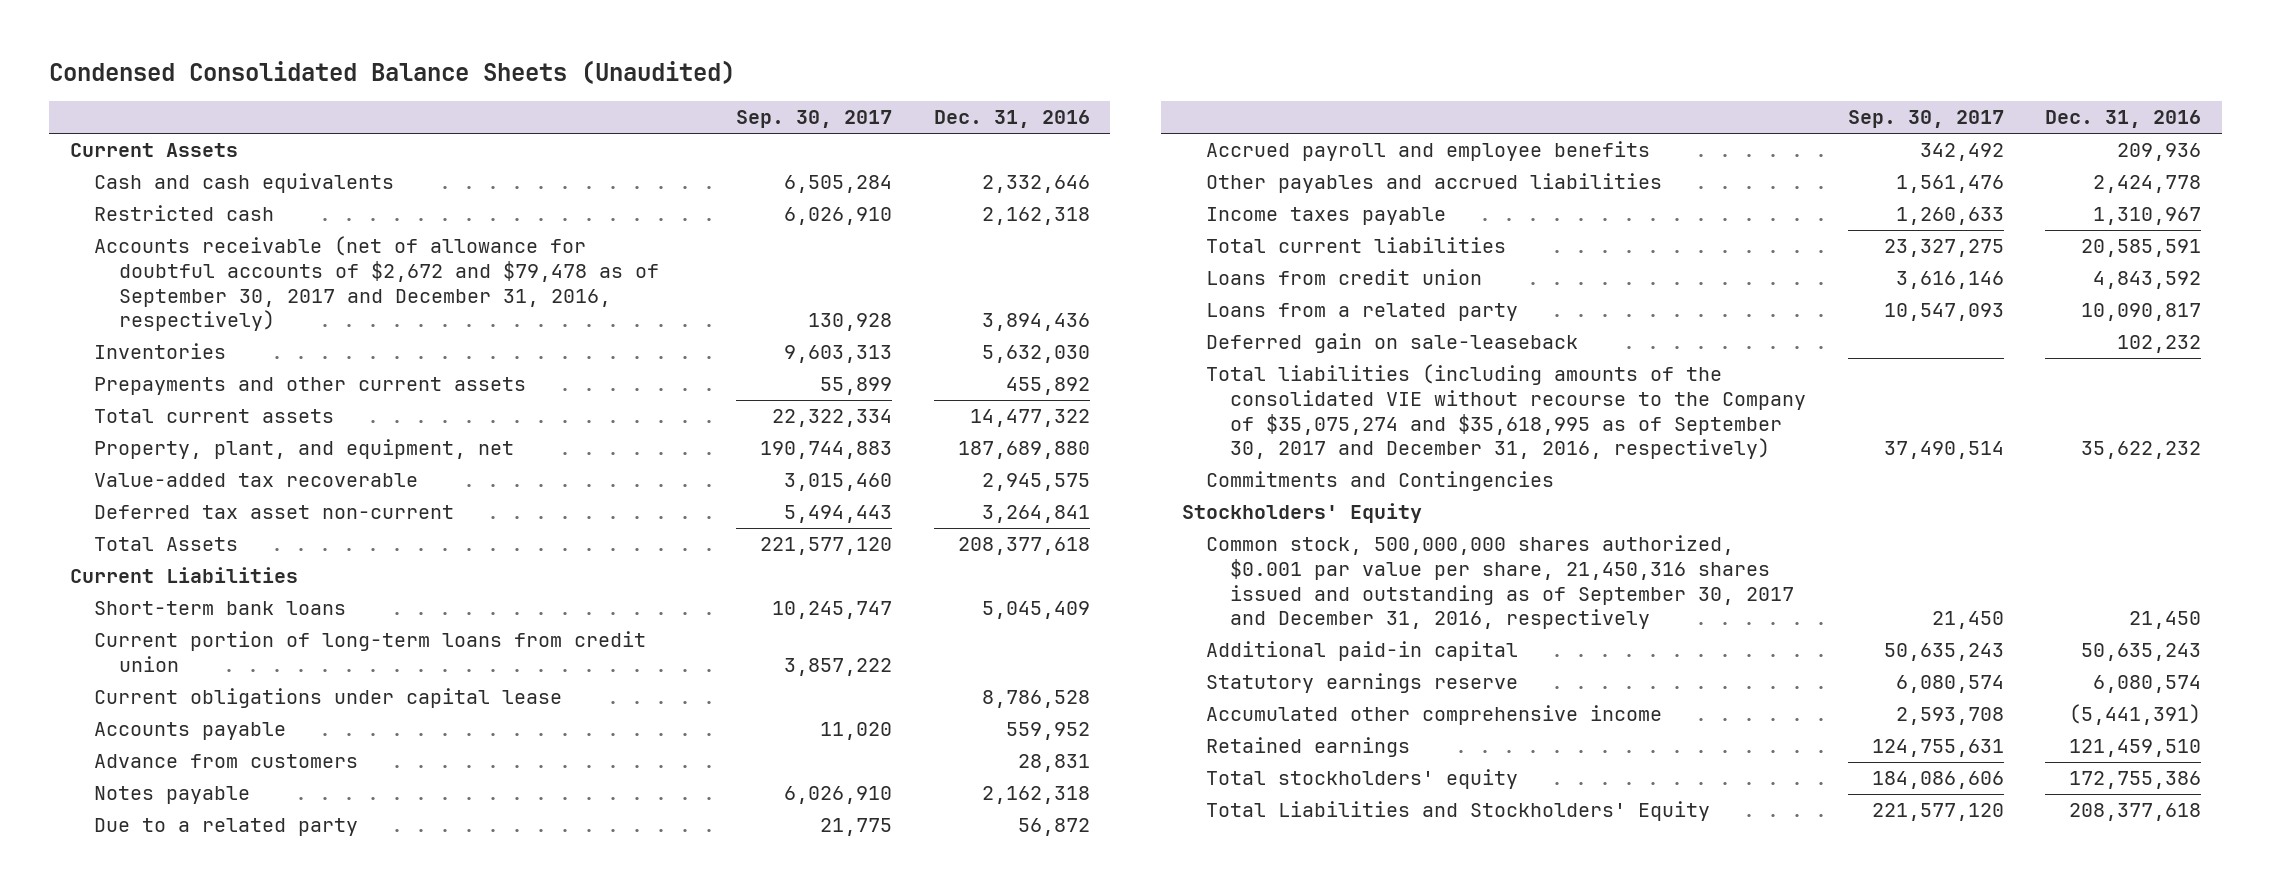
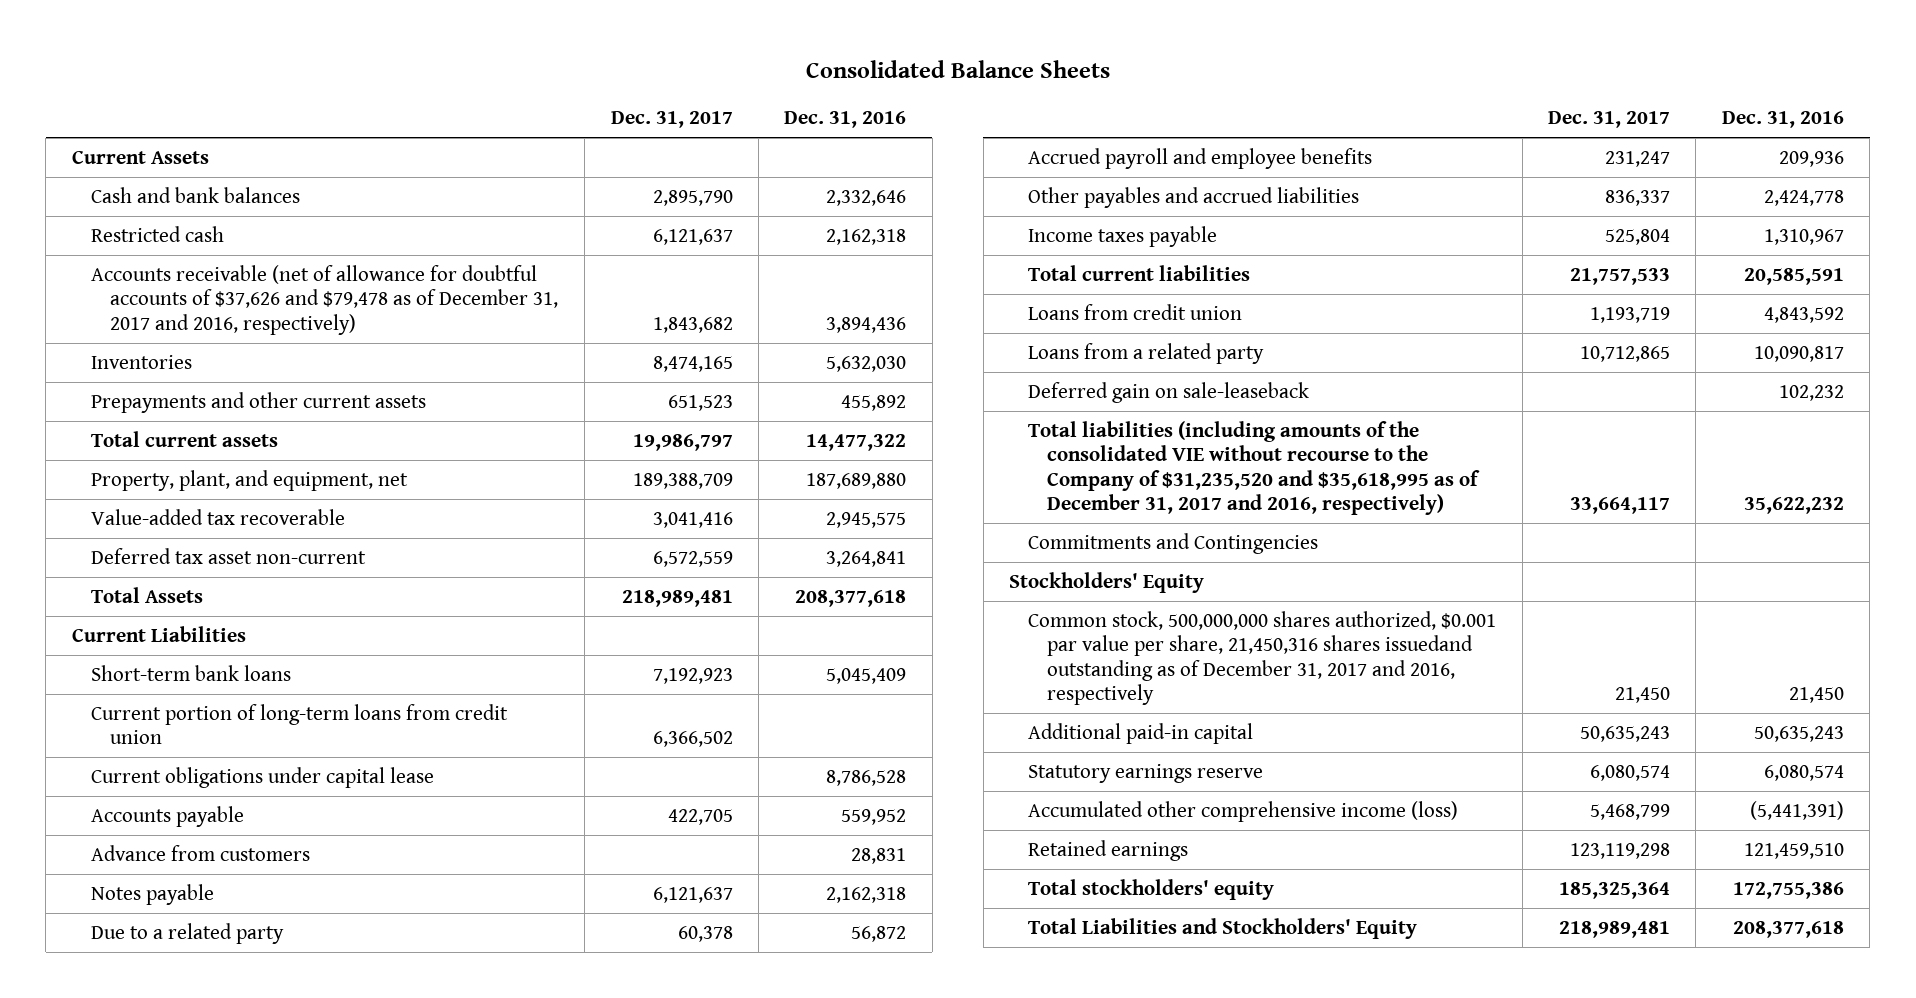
- Condensed Consolidated Balance Sheets (Unaudited)
+ Consolidated Balance Sheets
- | Sep. 30, 2017 | Dec. 31, 2016
+ | Dec. 31, 2017 | Dec. 31, 2016
- Cash and cash equivalents | 6,505,284 | 2,332,646
+ Cash and bank balances | 2,895,790 | 2,332,646
- Accounts receivable (net of allowance for doubtful accounts of $2,672 and $79,478 as of September 30, 2017 and December 31, 2016, respectively) | 130,928 | 3,894,436
+ Accounts receivable (net of allowance for doubtful accounts of $37,626 and $79,478 as of December 31, 2017 and 2016, respectively) | 1,843,682 | 3,894,436
- Total liabilities (including amounts of the consolidated VIE without recourse to the Company of $35,075,274 and $35,618,995 as of September 30, 2017 and December 31, 2016, respectively) | 37,490,514 | 35,622,232
+ Total liabilities (including amounts of the consolidated VIE without recourse to the Company of $31,235,520 and $35,618,995 as of December 31, 2017 and 2016, respectively) | 33,664,117 | 35,622,232
- Common stock, 500,000,000 shares authorized, $0.001 par value per share, 21,450,316 shares issued and outstanding as of September 30, 2017 and December 31, 2016, respectively | 21,450 | 21,450
+ Common stock, 500,000,000 shares authorized, $0.001 par value per share, 21,450,316 shares issuedand outstanding as of December 31, 2017 and 2016, respectively | 21,450 | 21,450
- Accumulated other comprehensive income | 2,593,708 | (5,441,391)
+ Accumulated other comprehensive income (loss) | 5,468,799 | (5,441,391)

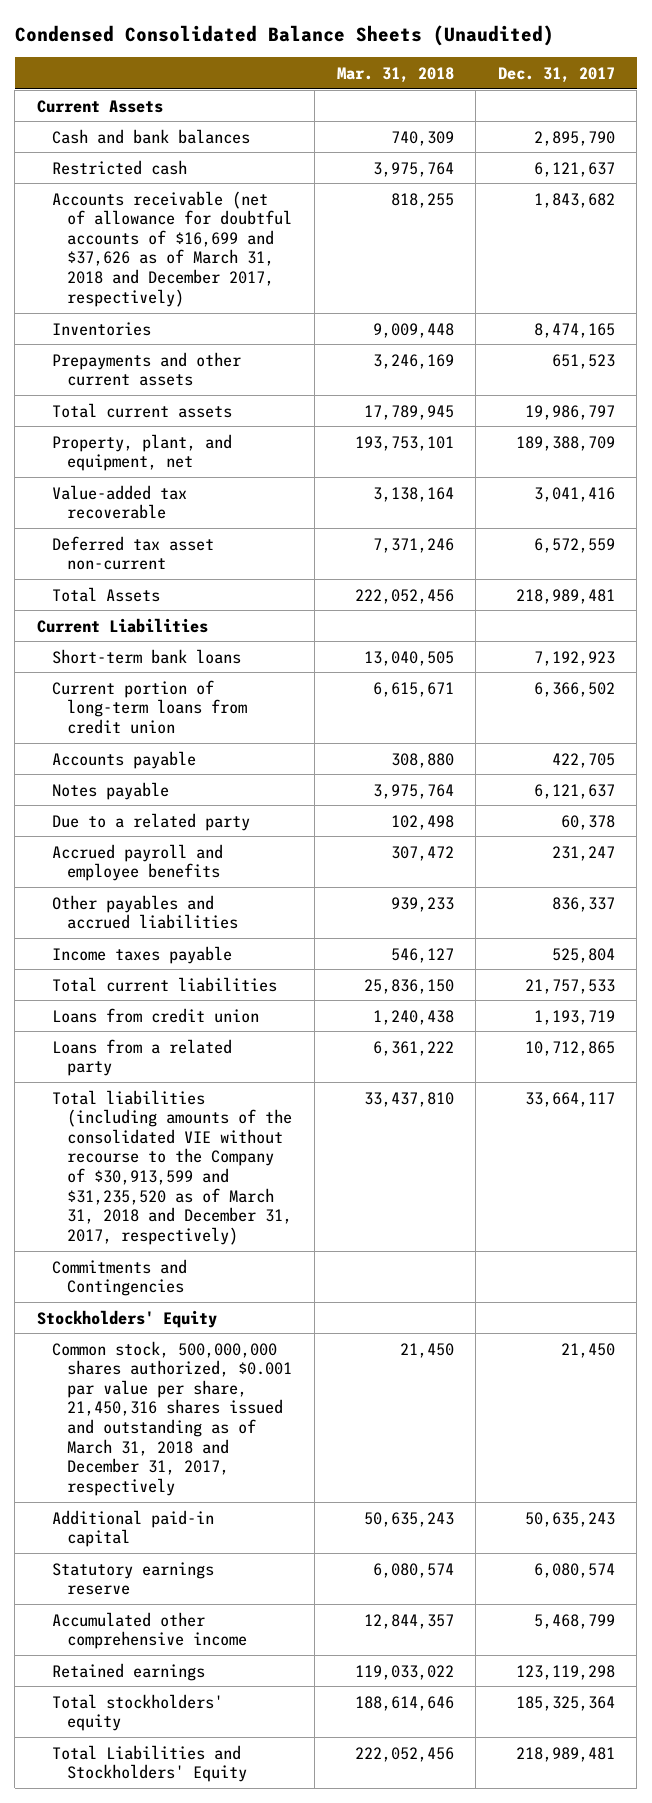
- Consolidated Balance Sheets
+ Condensed Consolidated Balance Sheets (Unaudited)
- | Dec. 31, 2017 | Dec. 31, 2016
+ | Mar. 31, 2018 | Dec. 31, 2017
- Accounts receivable (net of allowance for doubtful accounts of $37,626 and $79,478 as of December 31, 2017 and 2016, respectively) | 1,843,682 | 3,894,436
+ Accounts receivable (net of allowance for doubtful accounts of $16,699 and $37,626 as of March 31, 2018 and December 2017, respectively) | 818,255 | 1,843,682
- Current obligations under capital lease | | 8,786,528
- Advance from customers | | 28,831
- Deferred gain on sale-leaseback | | 102,232
- Total liabilities (including amounts of the consolidated VIE without recourse to the Company of $31,235,520 and $35,618,995 as of December 31, 2017 and 2016, respectively) | 33,664,117 | 35,622,232
+ Total liabilities (including amounts of the consolidated VIE without recourse to the Company of $30,913,599 and $31,235,520 as of March 31, 2018 and December 31, 2017, respectively) | 33,437,810 | 33,664,117
- Common stock, 500,000,000 shares authorized, $0.001 par value per share, 21,450,316 shares issuedand outstanding as of December 31, 2017 and 2016, respectively | 21,450 | 21,450
+ Common stock, 500,000,000 shares authorized, $0.001 par value per share, 21,450,316 shares issued and outstanding as of March 31, 2018 and December 31, 2017, respectively | 21,450 | 21,450
- Accumulated other comprehensive income (loss) | 5,468,799 | (5,441,391)
+ Accumulated other comprehensive income | 12,844,357 | 5,468,799

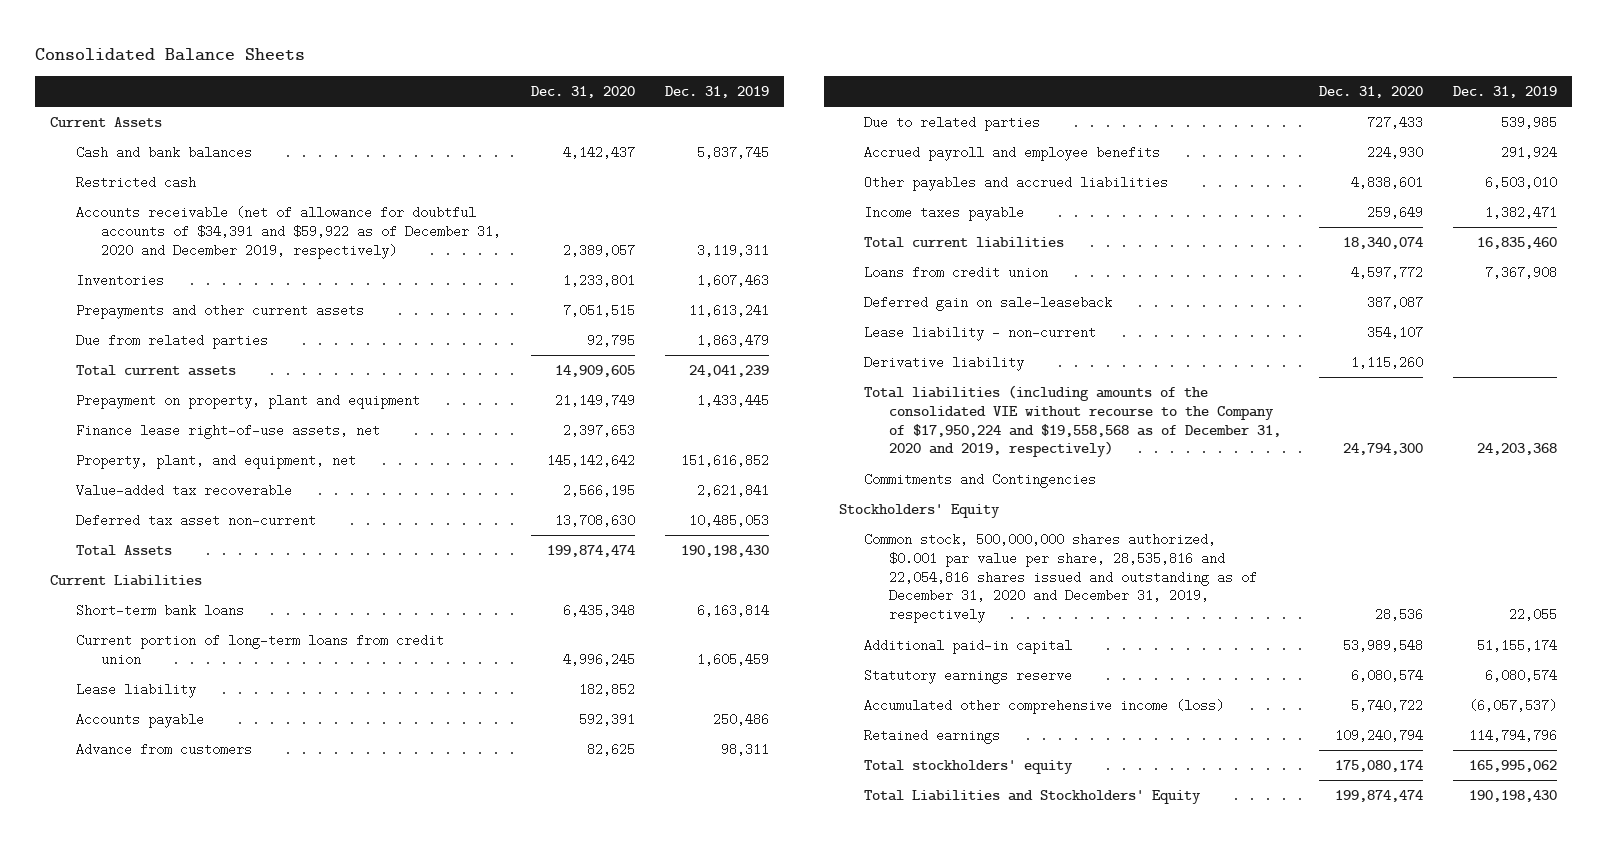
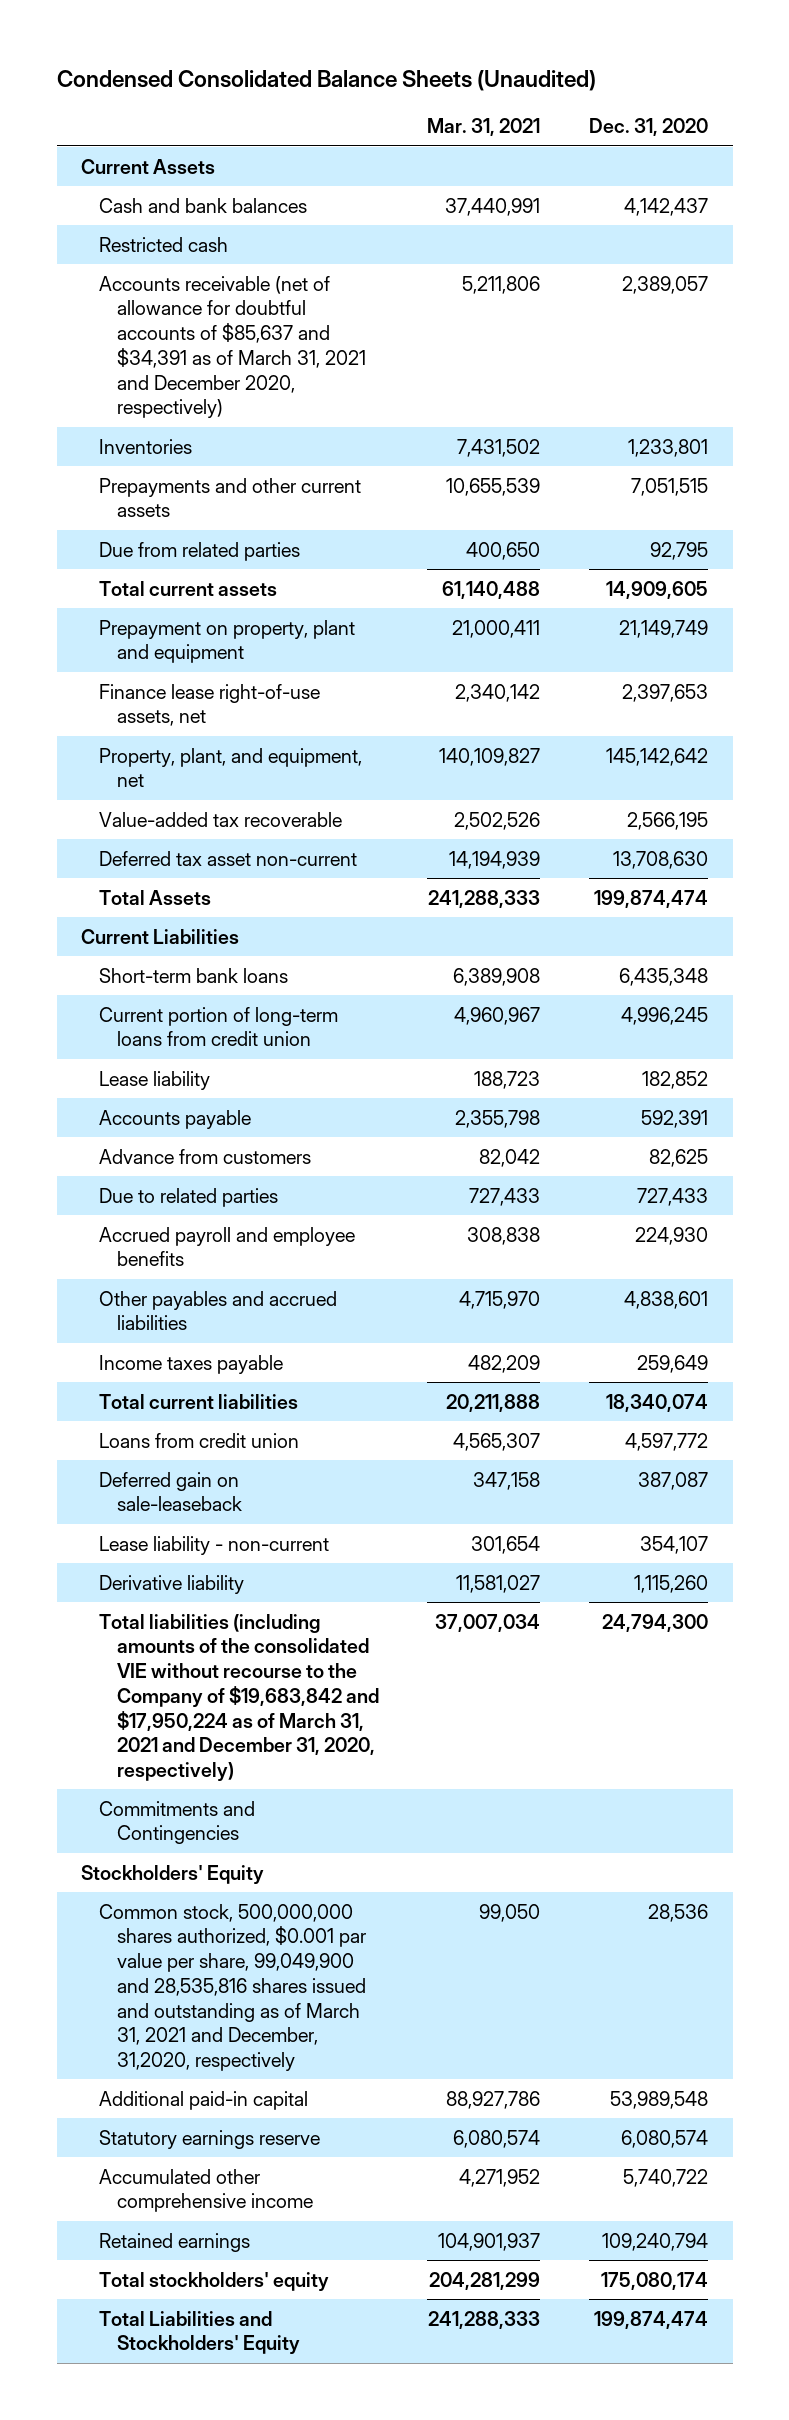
- Consolidated Balance Sheets
+ Condensed Consolidated Balance Sheets (Unaudited)
- | Dec. 31, 2020 | Dec. 31, 2019
+ | Mar. 31, 2021 | Dec. 31, 2020
- Accounts receivable (net of allowance for doubtful accounts of $34,391 and $59,922 as of December 31, 2020 and December 2019, respectively) | 2,389,057 | 3,119,311
+ Accounts receivable (net of allowance for doubtful accounts of $85,637 and $34,391 as of March 31, 2021 and December 2020, respectively) | 5,211,806 | 2,389,057
- Total liabilities (including amounts of the consolidated VIE without recourse to the Company of $17,950,224 and $19,558,568 as of December 31, 2020 and 2019, respectively) | 24,794,300 | 24,203,368
+ Total liabilities (including amounts of the consolidated VIE without recourse to the Company of $19,683,842 and $17,950,224 as of March 31, 2021 and December 31, 2020, respectively) | 37,007,034 | 24,794,300
- Common stock, 500,000,000 shares authorized, $0.001 par value per share, 28,535,816 and 22,054,816 shares issued and outstanding as of December 31, 2020 and December 31, 2019, respectively | 28,536 | 22,055
+ Common stock, 500,000,000 shares authorized, $0.001 par value per share, 99,049,900 and 28,535,816 shares issued and outstanding as of March 31, 2021 and December, 31,2020, respectively | 99,050 | 28,536
- Accumulated other comprehensive income (loss) | 5,740,722 | (6,057,537)
+ Accumulated other comprehensive income | 4,271,952 | 5,740,722

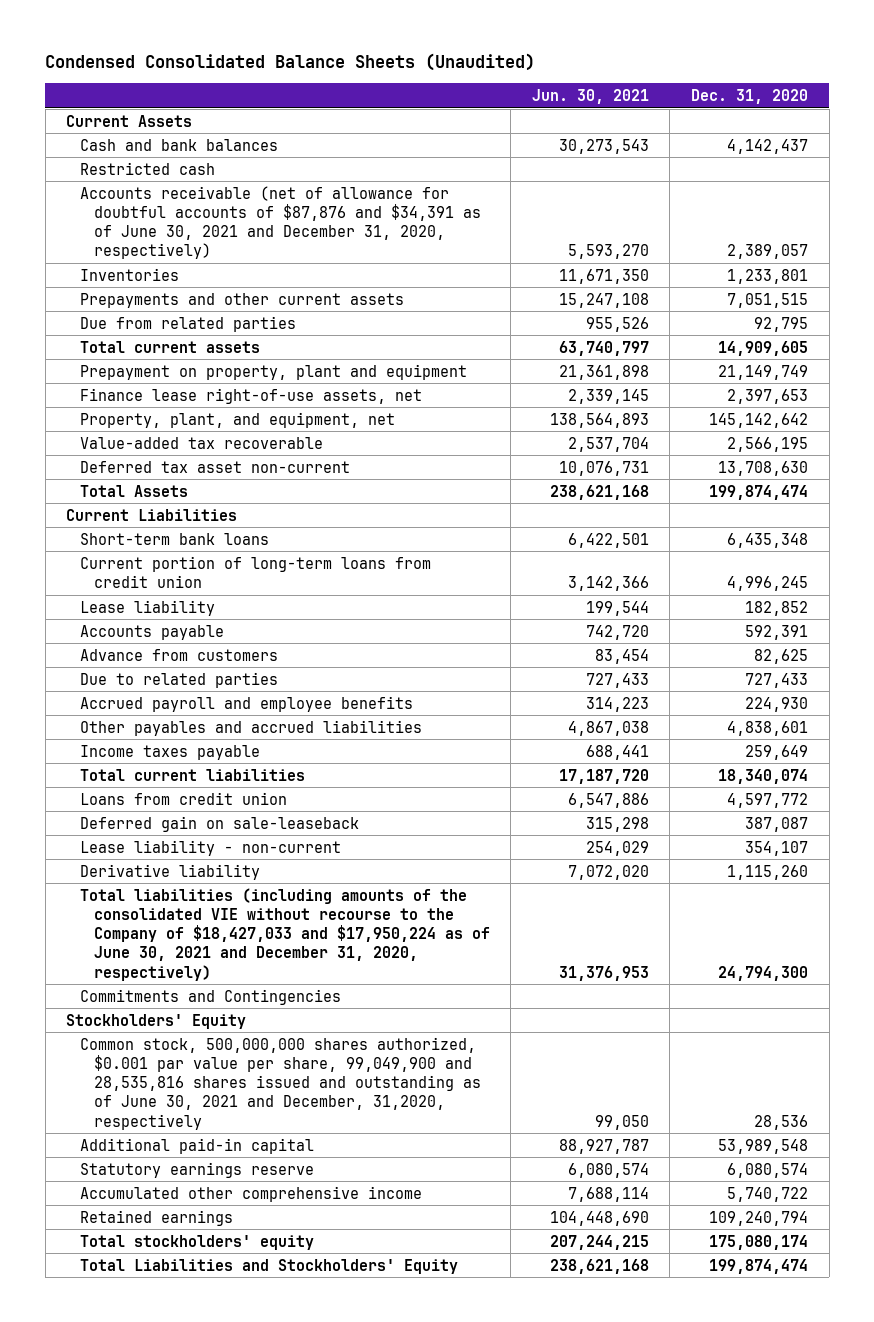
- | Mar. 31, 2021 | Dec. 31, 2020
+ | Jun. 30, 2021 | Dec. 31, 2020
- Accounts receivable (net of allowance for doubtful accounts of $85,637 and $34,391 as of March 31, 2021 and December 2020, respectively) | 5,211,806 | 2,389,057
+ Accounts receivable (net of allowance for doubtful accounts of $87,876 and $34,391 as of June 30, 2021 and December 31, 2020, respectively) | 5,593,270 | 2,389,057
- Total liabilities (including amounts of the consolidated VIE without recourse to the Company of $19,683,842 and $17,950,224 as of March 31, 2021 and December 31, 2020, respectively) | 37,007,034 | 24,794,300
+ Total liabilities (including amounts of the consolidated VIE without recourse to the Company of $18,427,033 and $17,950,224 as of June 30, 2021 and December 31, 2020, respectively) | 31,376,953 | 24,794,300
- Common stock, 500,000,000 shares authorized, $0.001 par value per share, 99,049,900 and 28,535,816 shares issued and outstanding as of March 31, 2021 and December, 31,2020, respectively | 99,050 | 28,536
+ Common stock, 500,000,000 shares authorized, $0.001 par value per share, 99,049,900 and 28,535,816 shares issued and outstanding as of June 30, 2021 and December, 31,2020, respectively | 99,050 | 28,536

